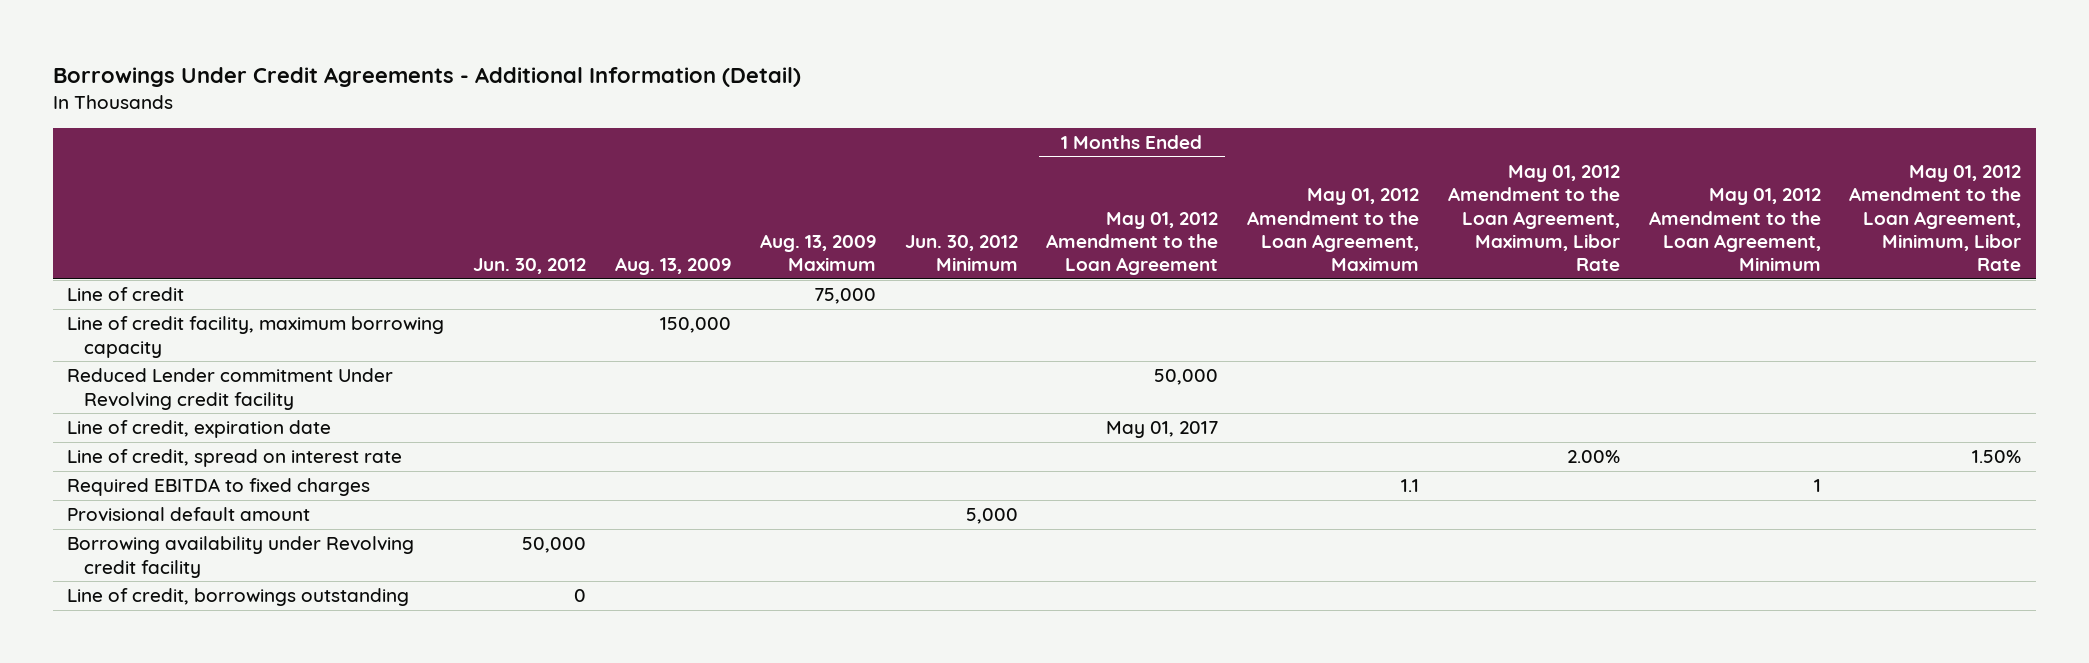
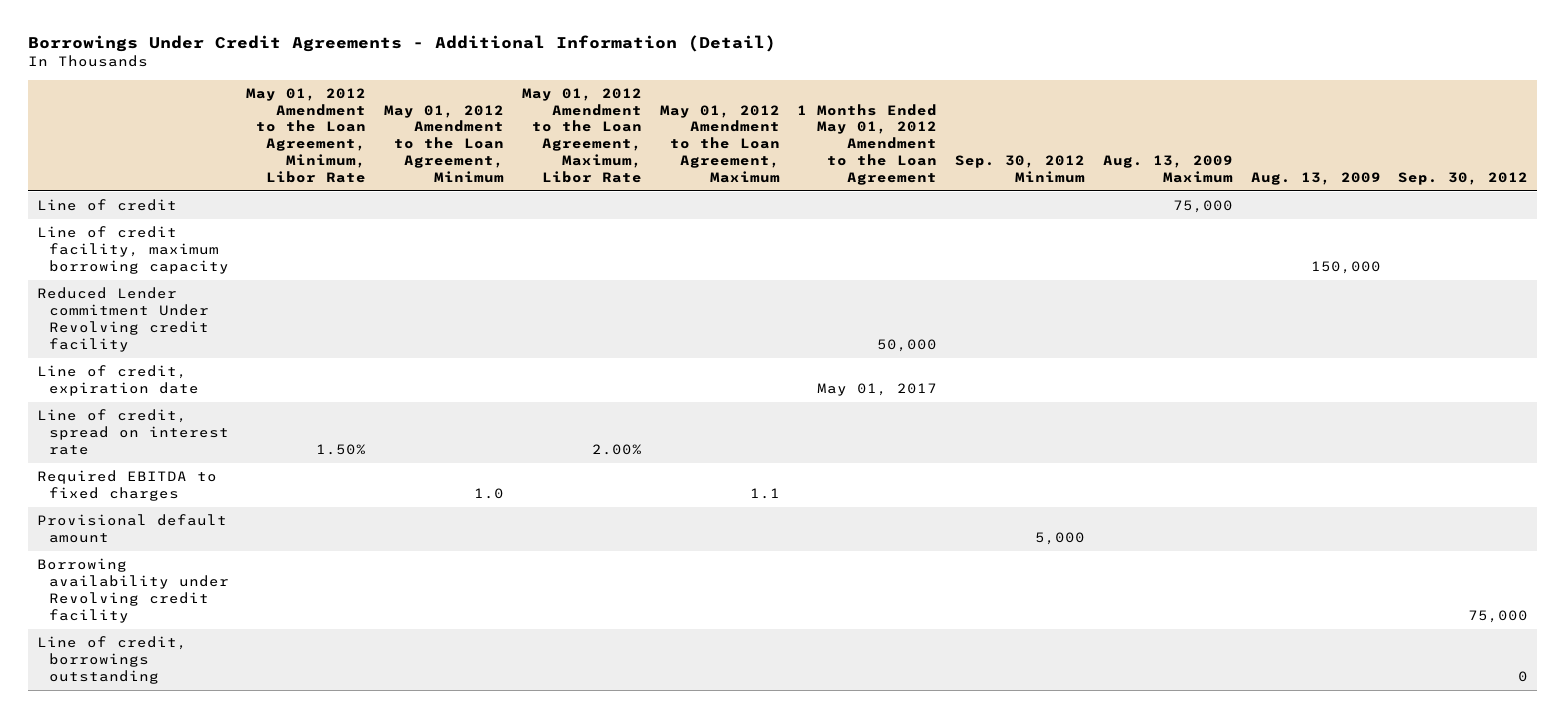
- | Jun. 30, 2012 | Aug. 13, 2009 | Aug. 13, 2009 Maximum | Jun. 30, 2012 Minimum | 1 Months Ended May 01, 2012 Amendment to the Loan Agreement | May 01, 2012 Amendment to the Loan Agreement, Maximum | May 01, 2012 Amendment to the Loan Agreement, Maximum, Libor Rate | May 01, 2012 Amendment to the Loan Agreement, Minimum | May 01, 2012 Amendment to the Loan Agreement, Minimum, Libor Rate
+ | May 01, 2012 Amendment to the Loan Agreement, Minimum, Libor Rate | May 01, 2012 Amendment to the Loan Agreement, Minimum | May 01, 2012 Amendment to the Loan Agreement, Maximum, Libor Rate | May 01, 2012 Amendment to the Loan Agreement, Maximum | 1 Months Ended May 01, 2012 Amendment to the Loan Agreement | Sep. 30, 2012 Minimum | Aug. 13, 2009 Maximum | Aug. 13, 2009 | Sep. 30, 2012
- Required EBITDA to fixed charges | | | | | | 1.1 | | 1 |
+ Required EBITDA to fixed charges | | 1.0 | | 1.1 | | | | |

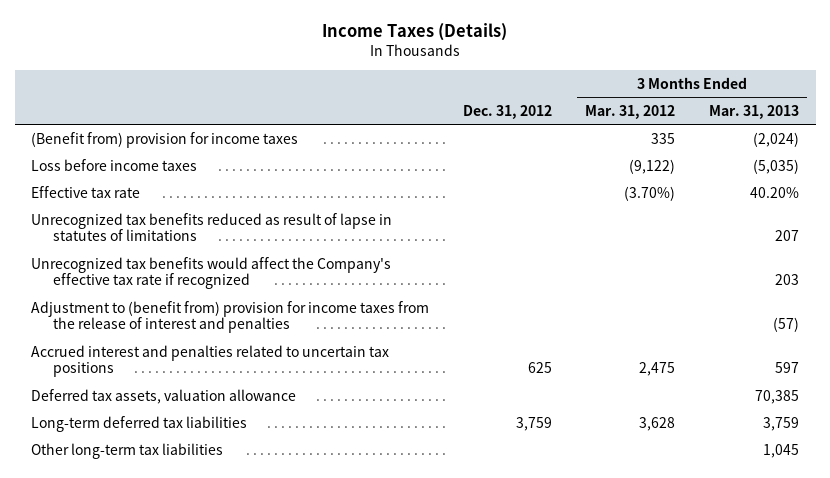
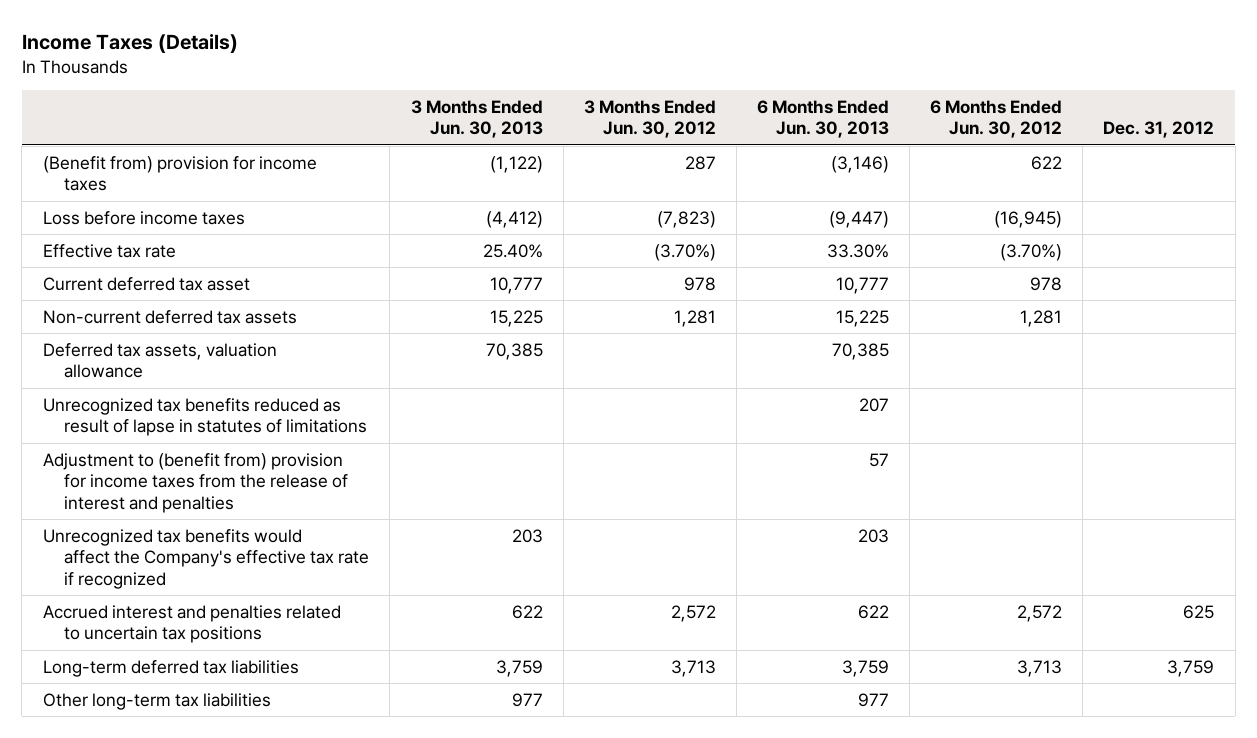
- | Dec. 31, 2012 | 3 Months Ended Mar. 31, 2012 | 3 Months Ended Mar. 31, 2013
+ | 3 Months Ended Jun. 30, 2013 | 3 Months Ended Jun. 30, 2012 | 6 Months Ended Jun. 30, 2013 | 6 Months Ended Jun. 30, 2012 | Dec. 31, 2012
+ Current deferred tax asset | 10,777 | 978 | 10,777 | 978 |
+ Non-current deferred tax assets | 15,225 | 1,281 | 15,225 | 1,281 |
moved up: Deferred tax assets, valuation allowance | 70,385 | | 70,385 | |
moved down: Unrecognized tax benefits would affect the Company's effective tax rate if recognized | 203 | | 203 | |

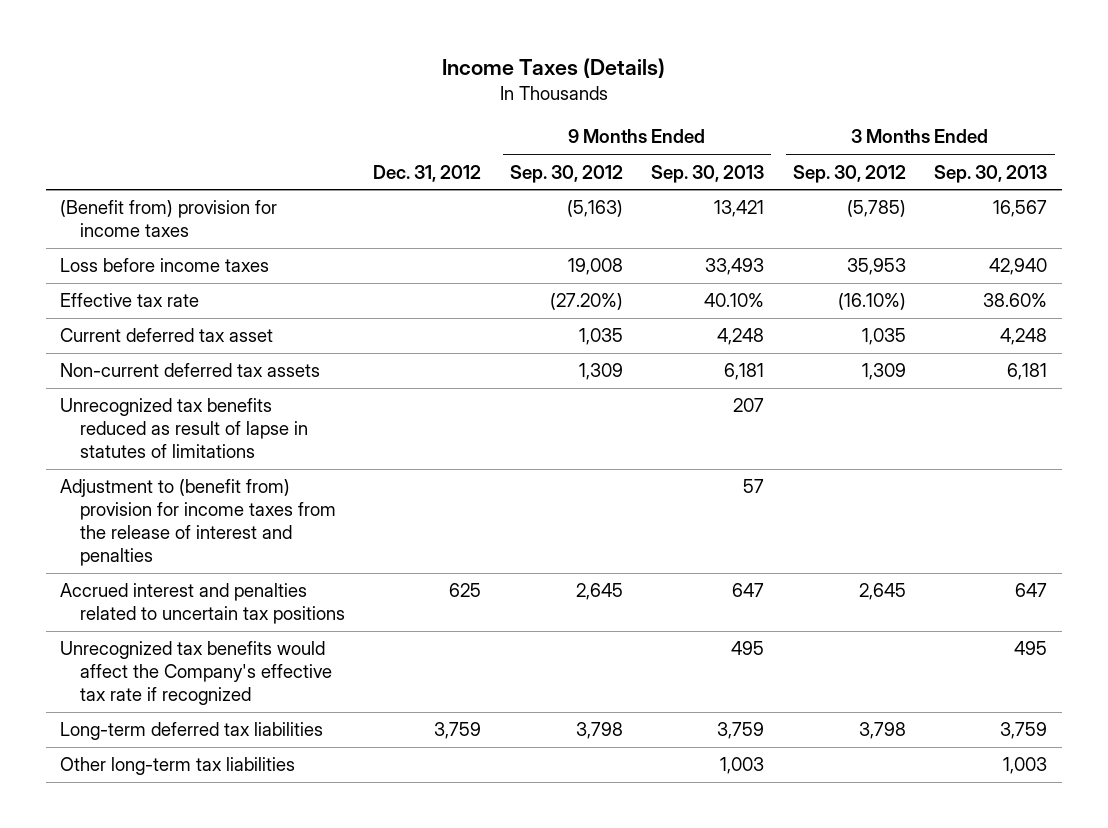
- | 3 Months Ended Jun. 30, 2013 | 3 Months Ended Jun. 30, 2012 | 6 Months Ended Jun. 30, 2013 | 6 Months Ended Jun. 30, 2012 | Dec. 31, 2012
+ | Dec. 31, 2012 | 9 Months Ended Sep. 30, 2012 | 9 Months Ended Sep. 30, 2013 | 3 Months Ended Sep. 30, 2012 | 3 Months Ended Sep. 30, 2013
- Deferred tax assets, valuation allowance | 70,385 | | 70,385 | |
moved down: Unrecognized tax benefits would affect the Company's effective tax rate if recognized | | | 495 | | 495

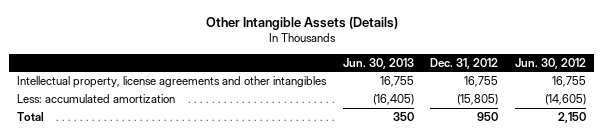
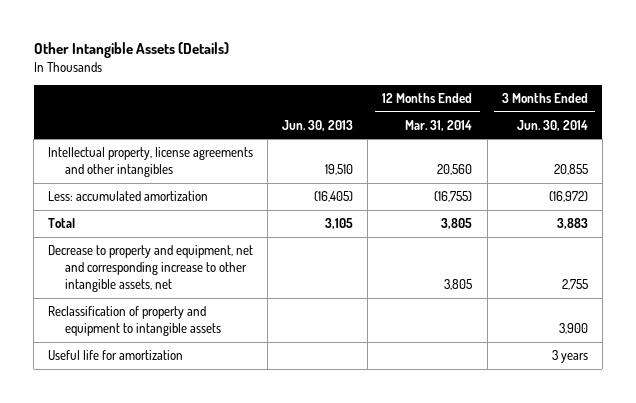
- | Jun. 30, 2013 | Dec. 31, 2012 | Jun. 30, 2012
+ | Jun. 30, 2013 | 12 Months Ended Mar. 31, 2014 | 3 Months Ended Jun. 30, 2014
- Intellectual property, license agreements and other intangibles | 16,755 | 16,755 | 16,755
+ Intellectual property, license agreements and other intangibles | 19,510 | 20,560 | 20,855
- Total | 350 | 950 | 2,150
+ Total | 3,105 | 3,805 | 3,883
+ Decrease to property and equipment, net and corresponding increase to other intangible assets, net | | 3,805 | 2,755
+ Reclassification of property and equipment to intangible assets | | | 3,900
+ Useful life for amortization | | | 3 years

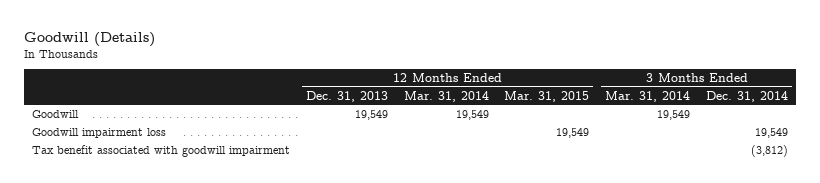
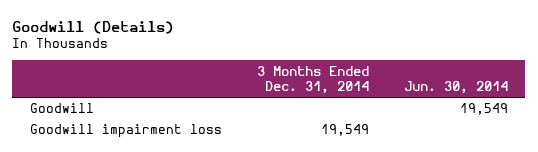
- | 12 Months Ended Dec. 31, 2013 | 12 Months Ended Mar. 31, 2014 | 12 Months Ended Mar. 31, 2015 | 3 Months Ended Mar. 31, 2014 | 3 Months Ended Dec. 31, 2014
+ | 3 Months Ended Dec. 31, 2014 | Jun. 30, 2014
- Tax benefit associated with goodwill impairment | | | | | (3,812)

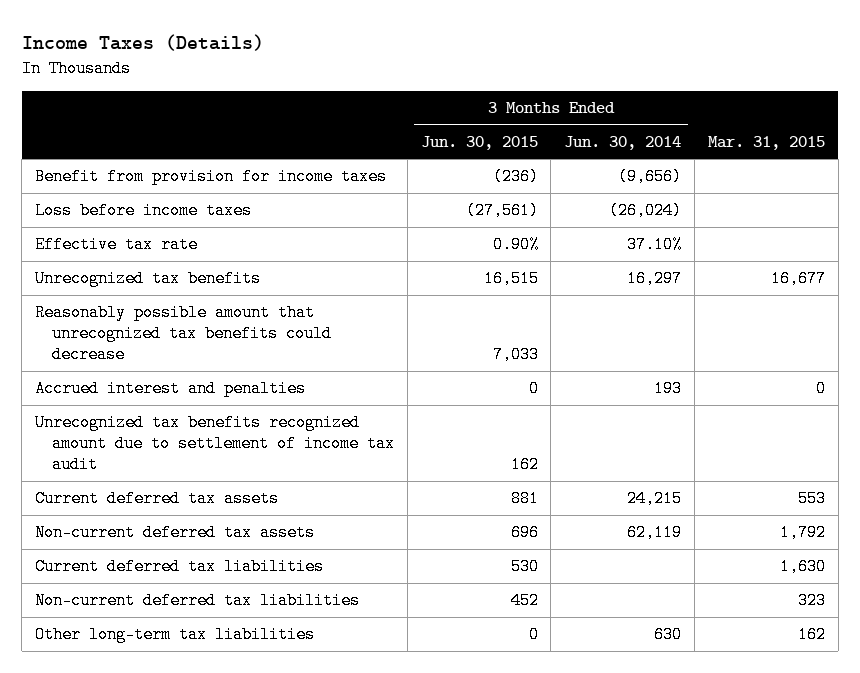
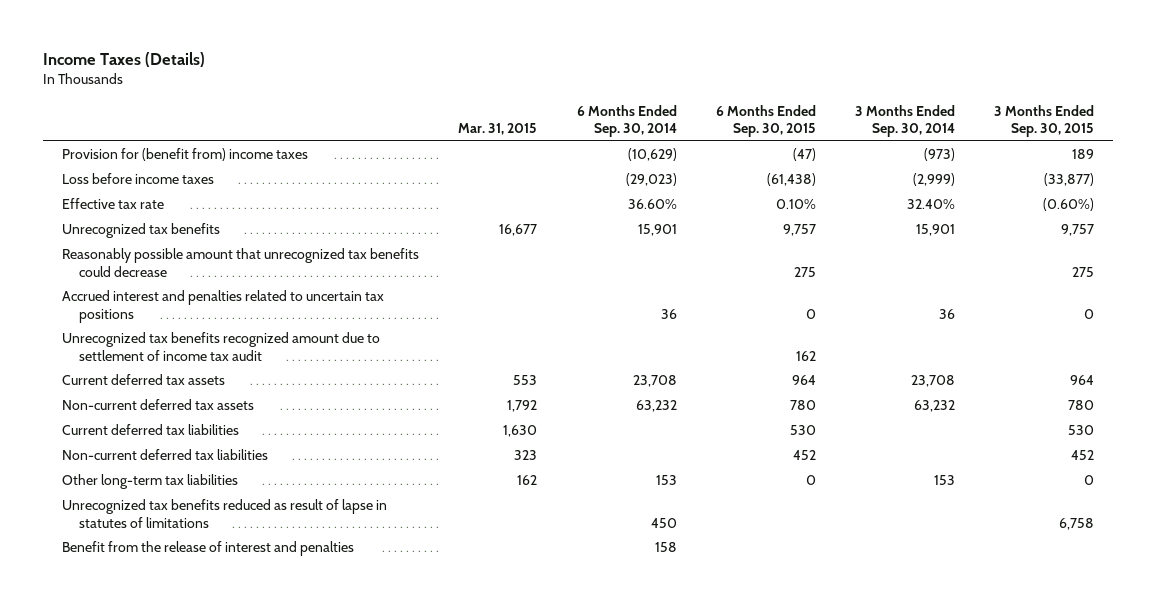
- | 3 Months Ended Jun. 30, 2015 | 3 Months Ended Jun. 30, 2014 | Mar. 31, 2015
+ | Mar. 31, 2015 | 6 Months Ended Sep. 30, 2014 | 6 Months Ended Sep. 30, 2015 | 3 Months Ended Sep. 30, 2014 | 3 Months Ended Sep. 30, 2015
- Benefit from provision for income taxes | (236) | (9,656) |
+ Provision for (benefit from) income taxes | | (10,629) | (47) | (973) | 189
- Accrued interest and penalties | 0 | 193 | 0
+ Accrued interest and penalties related to uncertain tax positions | | 36 | 0 | 36 | 0
+ Unrecognized tax benefits reduced as result of lapse in statutes of limitations | | 450 | | | 6,758
+ Benefit from the release of interest and penalties | | 158 | | |

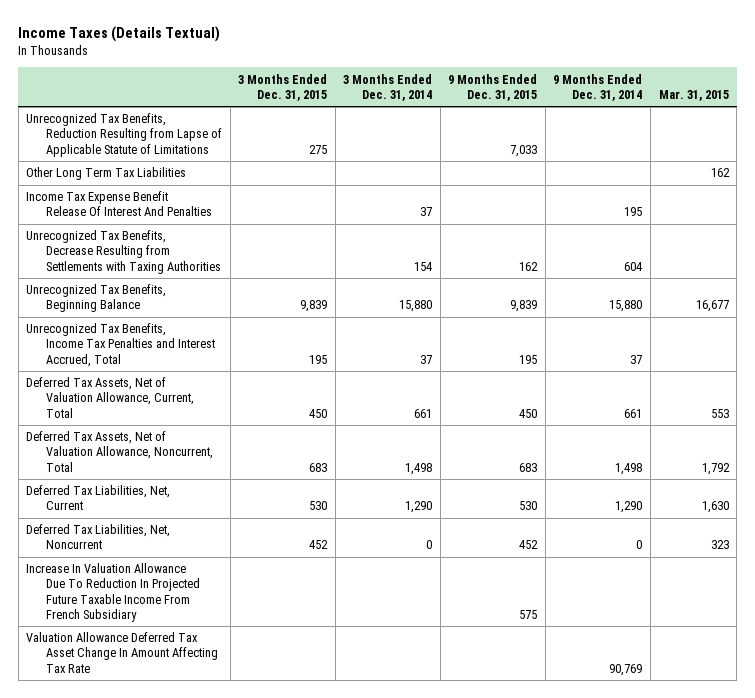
- Income Taxes (Details)
+ Income Taxes (Details Textual)
- | Mar. 31, 2015 | 6 Months Ended Sep. 30, 2014 | 6 Months Ended Sep. 30, 2015 | 3 Months Ended Sep. 30, 2014 | 3 Months Ended Sep. 30, 2015
+ | 3 Months Ended Dec. 31, 2015 | 3 Months Ended Dec. 31, 2014 | 9 Months Ended Dec. 31, 2015 | 9 Months Ended Dec. 31, 2014 | Mar. 31, 2015
- Provision for (benefit from) income taxes | | (10,629) | (47) | (973) | 189
- Loss before income taxes | | (29,023) | (61,438) | (2,999) | (33,877)
- Effective tax rate | | 36.60% | 0.10% | 32.40% | (0.60%)
- Unrecognized tax benefits | 16,677 | 15,901 | 9,757 | 15,901 | 9,757
- Reasonably possible amount that unrecognized tax benefits could decrease | | | 275 | | 275
- Accrued interest and penalties related to uncertain tax positions | | 36 | 0 | 36 | 0
- Unrecognized tax benefits recognized amount due to settlement of income tax audit | | | 162 | |
- Current deferred tax assets | 553 | 23,708 | 964 | 23,708 | 964
- Non-current deferred tax assets | 1,792 | 63,232 | 780 | 63,232 | 780
- Current deferred tax liabilities | 1,630 | | 530 | | 530
- Non-current deferred tax liabilities | 323 | | 452 | | 452
- Other long-term tax liabilities | 162 | 153 | 0 | 153 | 0
- Unrecognized tax benefits reduced as result of lapse in statutes of limitations | | 450 | | | 6,758
- Benefit from the release of interest and penalties | | 158 | | |
+ Unrecognized Tax Benefits, Reduction Resulting from Lapse of Applicable Statute of Limitations | 275 | | 7,033 | |
+ Other Long Term Tax Liabilities | | | | | 162
+ Income Tax Expense Benefit Release Of Interest And Penalties | | 37 | | 195 |
+ Unrecognized Tax Benefits, Decrease Resulting from Settlements with Taxing Authorities | | 154 | 162 | 604 |
+ Unrecognized Tax Benefits, Beginning Balance | 9,839 | 15,880 | 9,839 | 15,880 | 16,677
+ Unrecognized Tax Benefits, Income Tax Penalties and Interest Accrued, Total | 195 | 37 | 195 | 37 |
+ Deferred Tax Assets, Net of Valuation Allowance, Current, Total | 450 | 661 | 450 | 661 | 553
+ Deferred Tax Assets, Net of Valuation Allowance, Noncurrent, Total | 683 | 1,498 | 683 | 1,498 | 1,792
+ Deferred Tax Liabilities, Net, Current | 530 | 1,290 | 530 | 1,290 | 1,630
+ Deferred Tax Liabilities, Net, Noncurrent | 452 | 0 | 452 | 0 | 323
+ Increase In Valuation Allowance Due To Reduction In Projected Future Taxable Income From French Subsidiary | | | 575 | |
+ Valuation Allowance Deferred Tax Asset Change In Amount Affecting Tax Rate | | | | 90,769 |

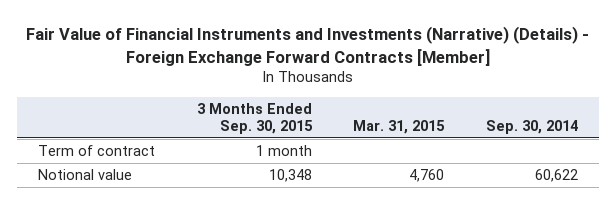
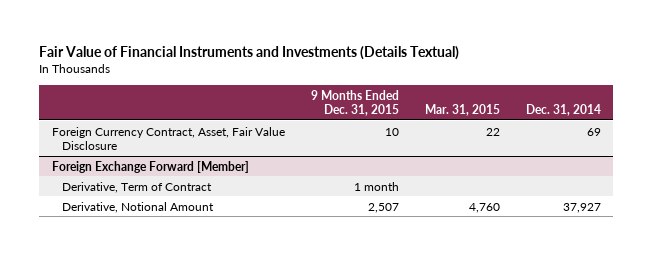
- Fair Value of Financial Instruments and Investments (Narrative) (Details) - Foreign Exchange Forward Contracts [Member]
+ Fair Value of Financial Instruments and Investments (Details Textual)
- | 3 Months Ended Sep. 30, 2015 | Mar. 31, 2015 | Sep. 30, 2014
+ | 9 Months Ended Dec. 31, 2015 | Mar. 31, 2015 | Dec. 31, 2014
- Term of contract | 1 month | |
- Notional value | 10,348 | 4,760 | 60,622
+ Foreign Currency Contract, Asset, Fair Value Disclosure | 10 | 22 | 69
+ Foreign Exchange Forward [Member]
+ Derivative, Term of Contract | 1 month | |
+ Derivative, Notional Amount | 2,507 | 4,760 | 37,927

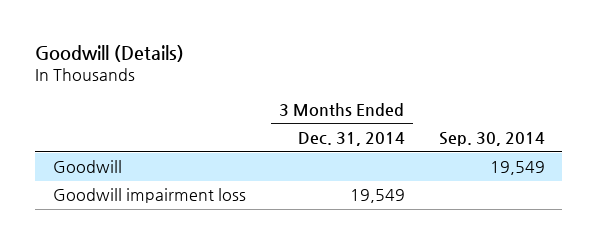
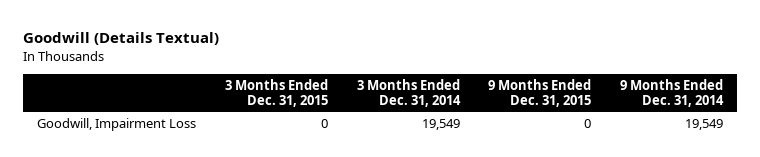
- Goodwill (Details)
+ Goodwill (Details Textual)
- | 3 Months Ended Dec. 31, 2014 | Sep. 30, 2014
+ | 3 Months Ended Dec. 31, 2015 | 3 Months Ended Dec. 31, 2014 | 9 Months Ended Dec. 31, 2015 | 9 Months Ended Dec. 31, 2014
- Goodwill | | 19,549
- Goodwill impairment loss | 19,549 |
+ Goodwill, Impairment Loss | 0 | 19,549 | 0 | 19,549

